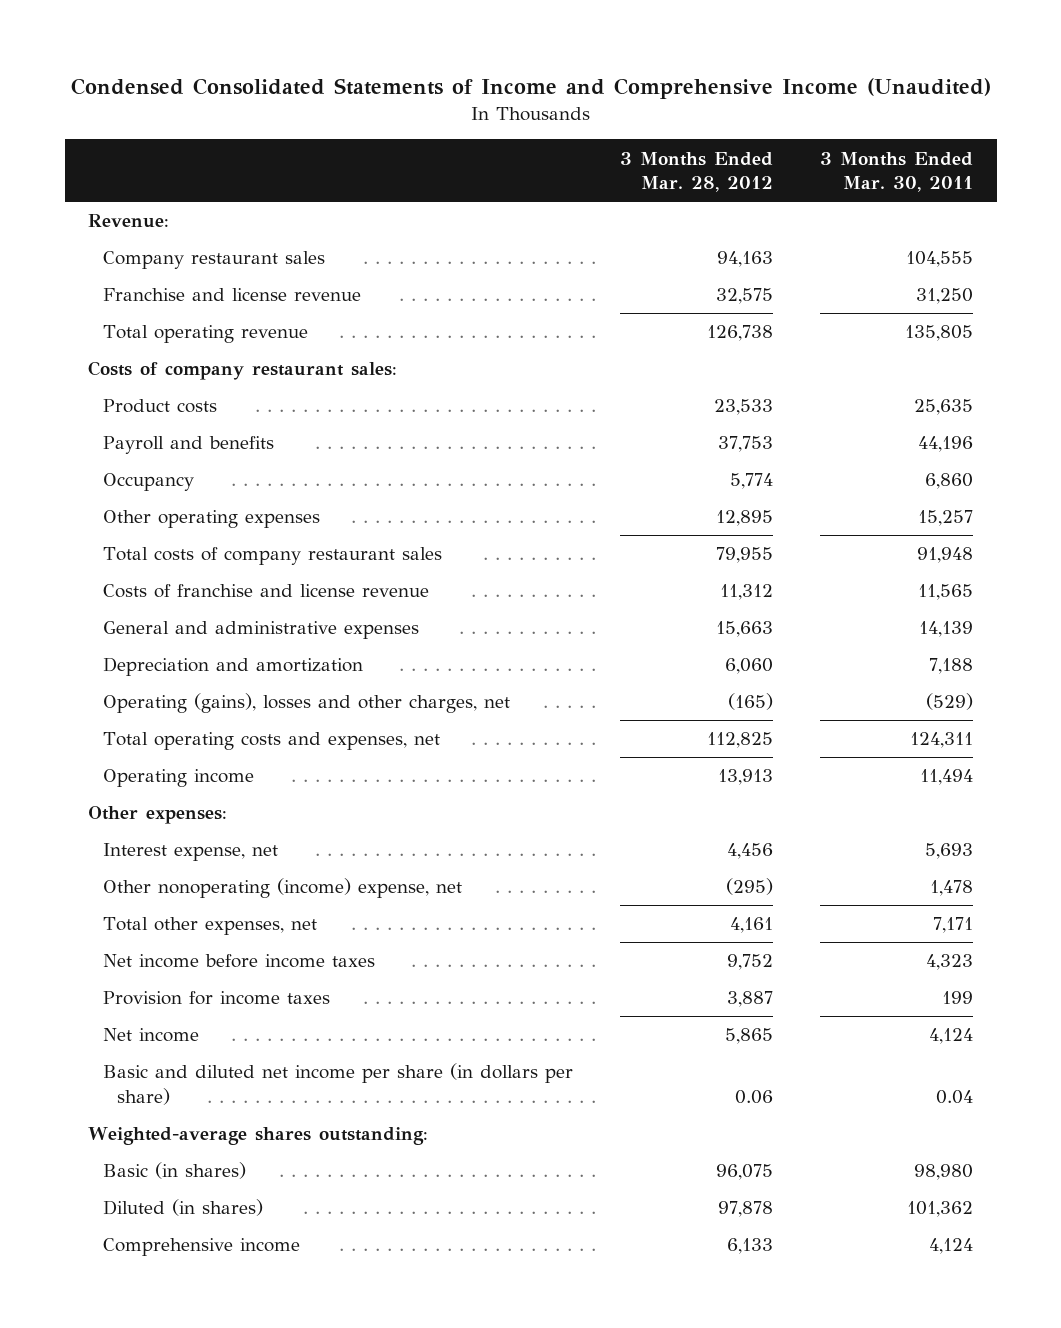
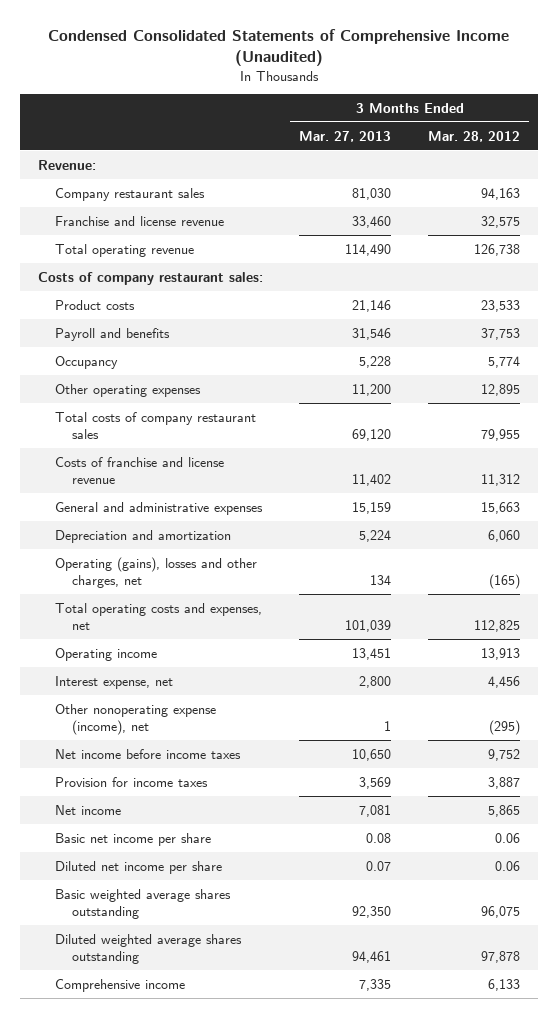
- Condensed Consolidated Statements of Income and Comprehensive Income (Unaudited)
+ Condensed Consolidated Statements of Comprehensive Income (Unaudited)
- | 3 Months Ended Mar. 28, 2012 | 3 Months Ended Mar. 30, 2011
+ | 3 Months Ended Mar. 27, 2013 | 3 Months Ended Mar. 28, 2012
- Other expenses:
- Other nonoperating (income) expense, net | (295) | 1,478
- Total other expenses, net | 4,161 | 7,171
+ Other nonoperating expense (income), net | 1 | (295)
- Basic and diluted net income per share (in dollars per share) | 0.06 | 0.04
- Weighted-average shares outstanding:
- Basic (in shares) | 96,075 | 98,980
- Diluted (in shares) | 97,878 | 101,362
+ Basic net income per share | 0.08 | 0.06
+ Diluted net income per share | 0.07 | 0.06
+ Basic weighted average shares outstanding | 92,350 | 96,075
+ Diluted weighted average shares outstanding | 94,461 | 97,878

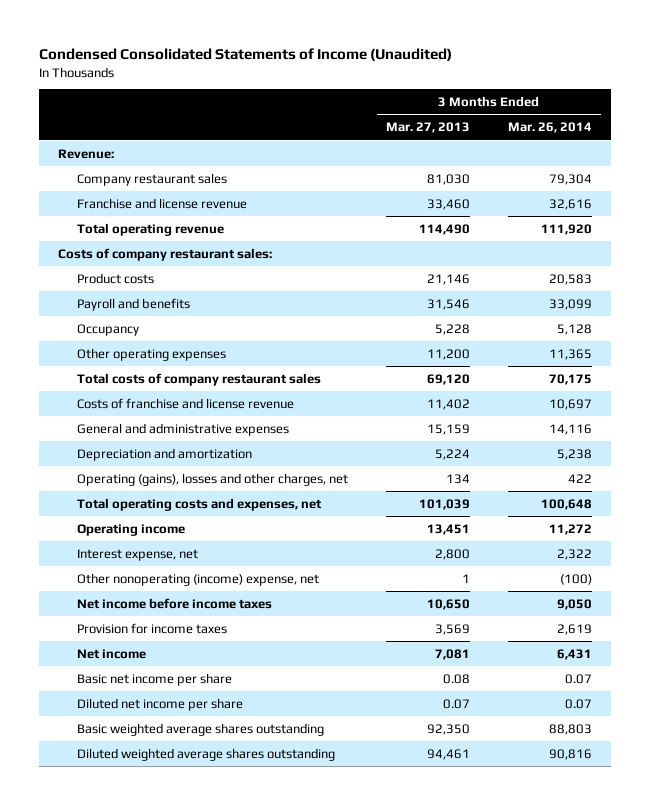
- Condensed Consolidated Statements of Comprehensive Income (Unaudited)
+ Condensed Consolidated Statements of Income (Unaudited)
- | 3 Months Ended Mar. 27, 2013 | 3 Months Ended Mar. 28, 2012
+ | 3 Months Ended Mar. 27, 2013 | 3 Months Ended Mar. 26, 2014
- Other nonoperating expense (income), net | 1 | (295)
+ Other nonoperating (income) expense, net | 1 | (100)
- Comprehensive income | 7,335 | 6,133

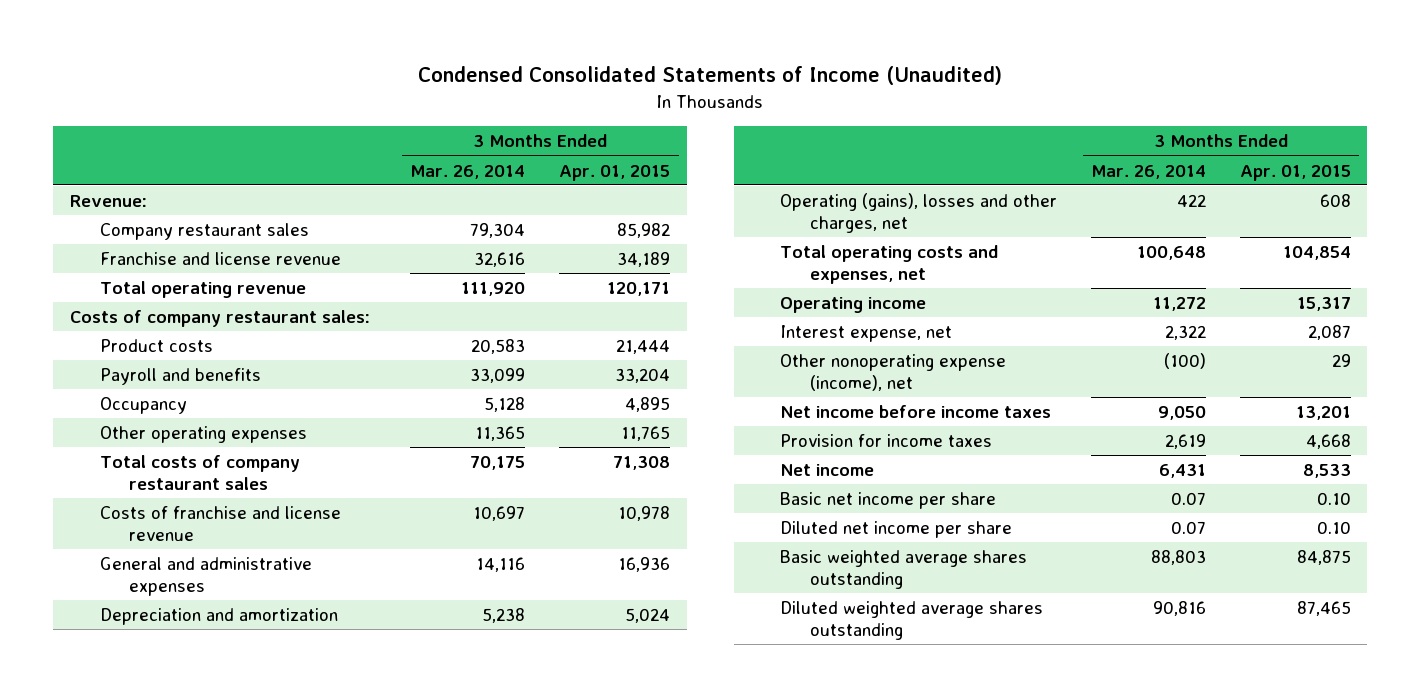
- | 3 Months Ended Mar. 27, 2013 | 3 Months Ended Mar. 26, 2014
+ | 3 Months Ended Mar. 26, 2014 | 3 Months Ended Apr. 01, 2015
- Other nonoperating (income) expense, net | 1 | (100)
+ Other nonoperating expense (income), net | (100) | 29

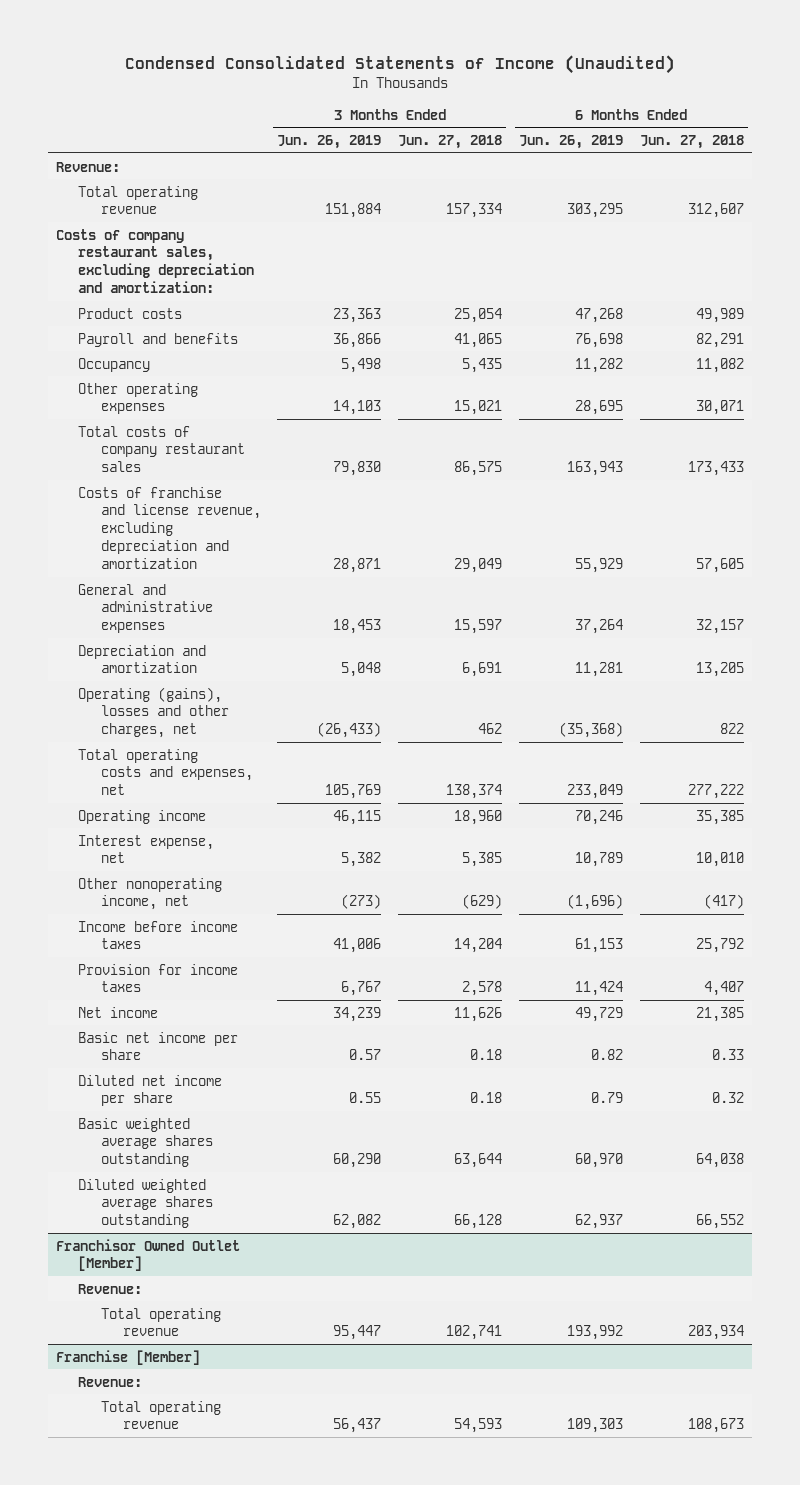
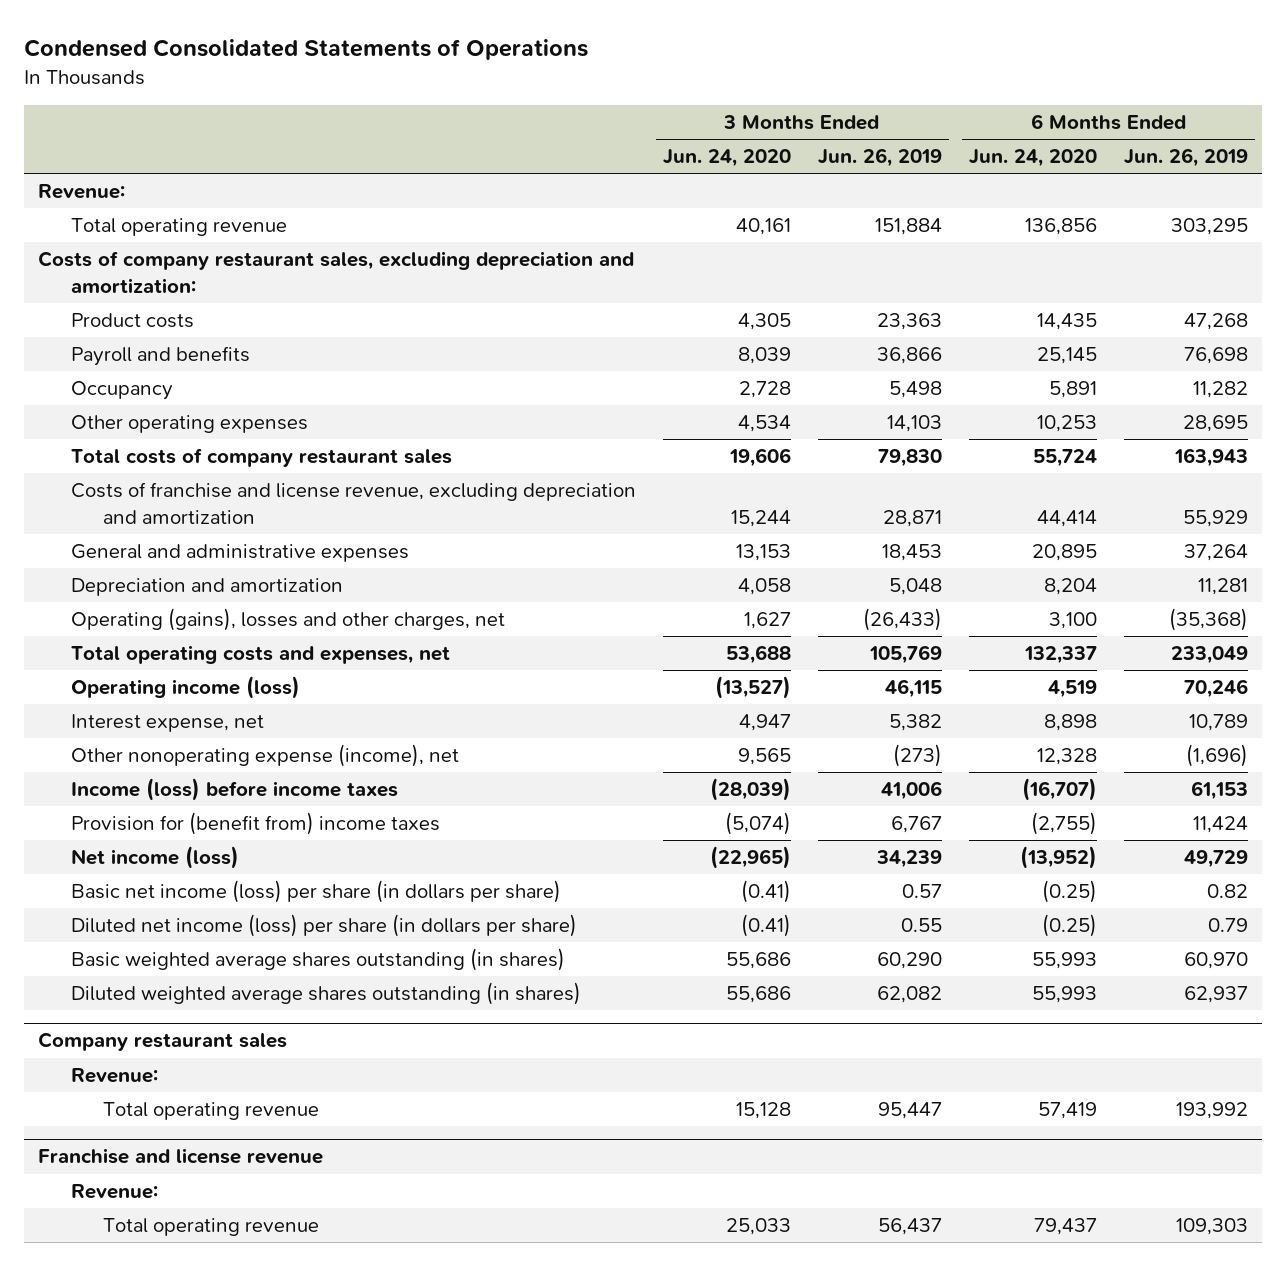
- Condensed Consolidated Statements of Income (Unaudited)
+ Condensed Consolidated Statements of Operations
- | 3 Months Ended Jun. 26, 2019 | 3 Months Ended Jun. 27, 2018 | 6 Months Ended Jun. 26, 2019 | 6 Months Ended Jun. 27, 2018
+ | 3 Months Ended Jun. 24, 2020 | 3 Months Ended Jun. 26, 2019 | 6 Months Ended Jun. 24, 2020 | 6 Months Ended Jun. 26, 2019
- Operating income | 46,115 | 18,960 | 70,246 | 35,385
+ Operating income (loss) | (13,527) | 46,115 | 4,519 | 70,246
- Other nonoperating income, net | (273) | (629) | (1,696) | (417)
- Income before income taxes | 41,006 | 14,204 | 61,153 | 25,792
- Provision for income taxes | 6,767 | 2,578 | 11,424 | 4,407
- Net income | 34,239 | 11,626 | 49,729 | 21,385
- Basic net income per share | 0.57 | 0.18 | 0.82 | 0.33
- Diluted net income per share | 0.55 | 0.18 | 0.79 | 0.32
- Basic weighted average shares outstanding | 60,290 | 63,644 | 60,970 | 64,038
- Diluted weighted average shares outstanding | 62,082 | 66,128 | 62,937 | 66,552
- Franchisor Owned Outlet [Member]
+ Other nonoperating expense (income), net | 9,565 | (273) | 12,328 | (1,696)
+ Income (loss) before income taxes | (28,039) | 41,006 | (16,707) | 61,153
+ Provision for (benefit from) income taxes | (5,074) | 6,767 | (2,755) | 11,424
+ Net income (loss) | (22,965) | 34,239 | (13,952) | 49,729
+ Basic net income (loss) per share (in dollars per share) | (0.41) | 0.57 | (0.25) | 0.82
+ Diluted net income (loss) per share (in dollars per share) | (0.41) | 0.55 | (0.25) | 0.79
+ Basic weighted average shares outstanding (in shares) | 55,686 | 60,290 | 55,993 | 60,970
+ Diluted weighted average shares outstanding (in shares) | 55,686 | 62,082 | 55,993 | 62,937
+ Company restaurant sales
- Franchise [Member]
+ Franchise and license revenue

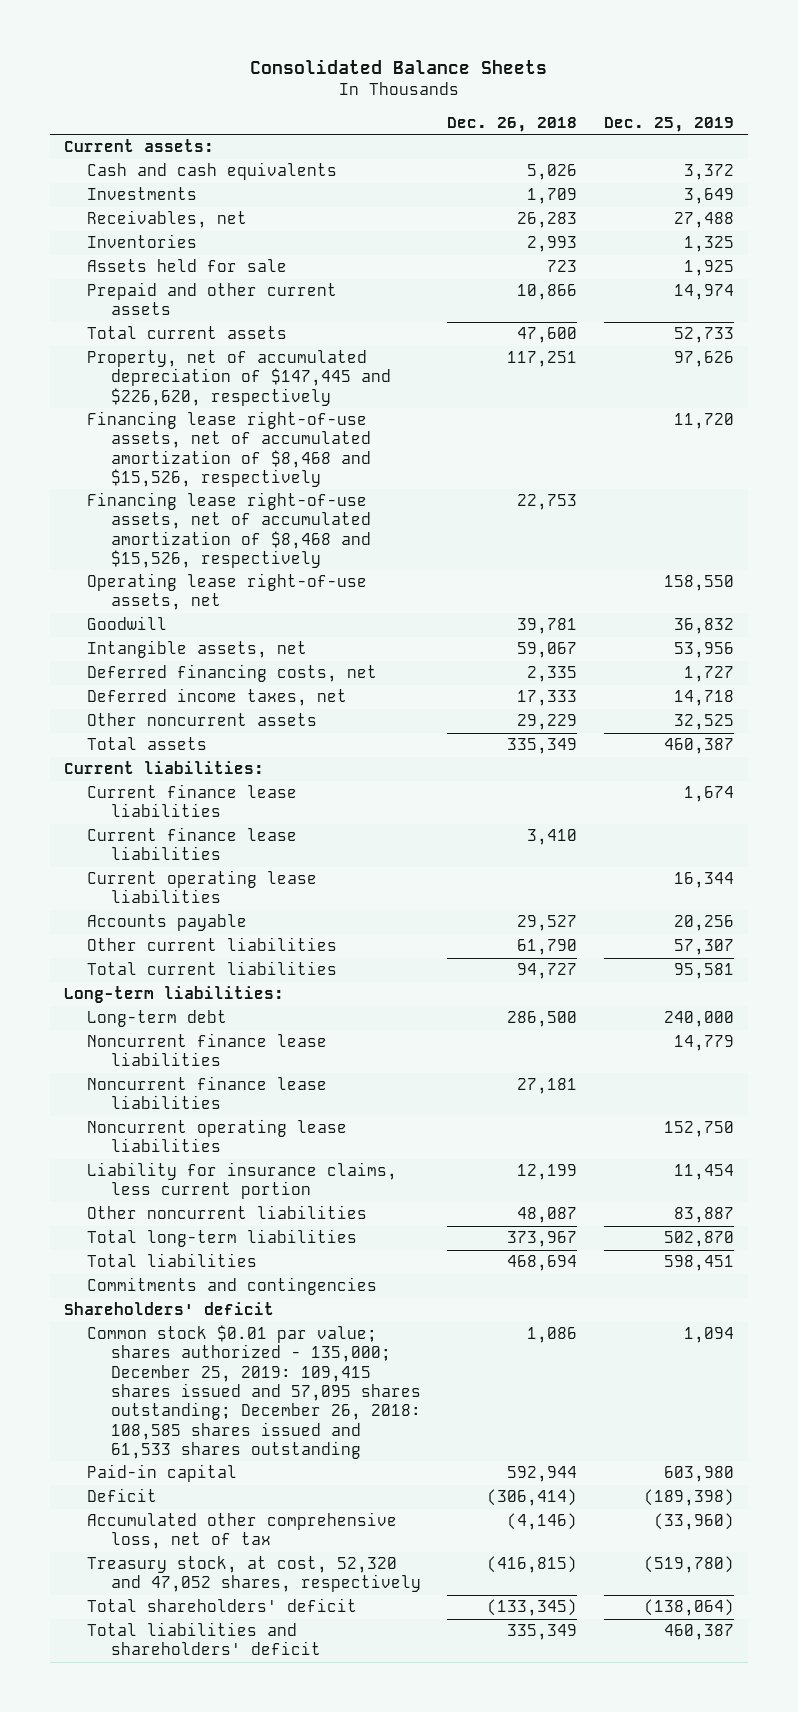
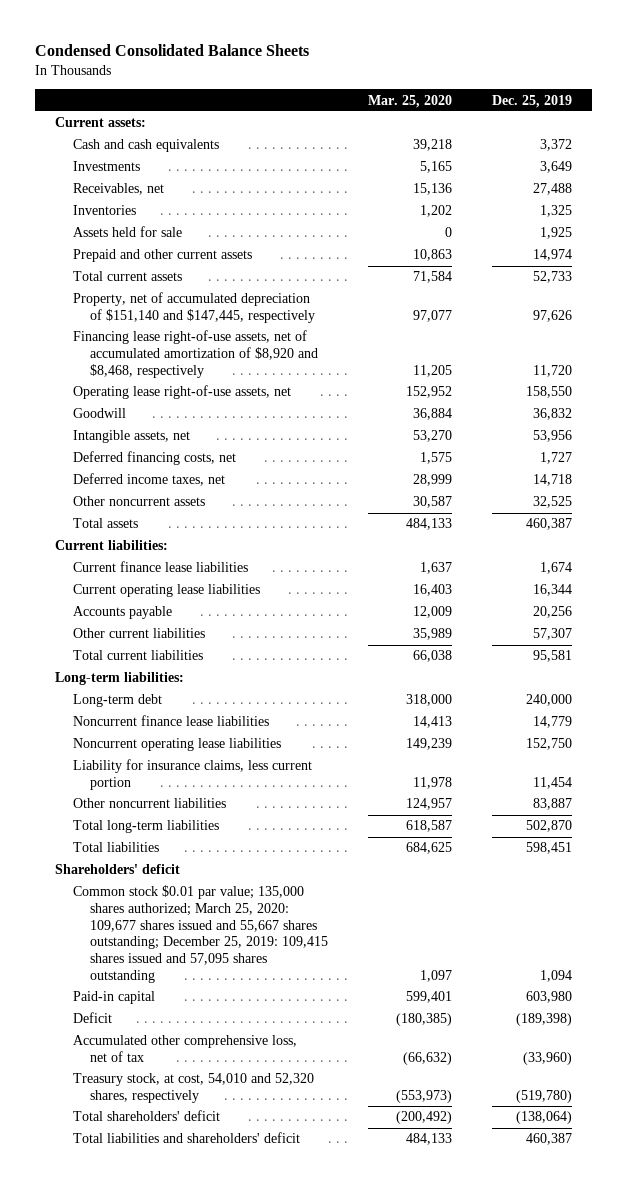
- Consolidated Balance Sheets
+ Condensed Consolidated Balance Sheets
- | Dec. 26, 2018 | Dec. 25, 2019
+ | Mar. 25, 2020 | Dec. 25, 2019
- Property, net of accumulated depreciation of $147,445 and $226,620, respectively | 117,251 | 97,626
- Financing lease right-of-use assets, net of accumulated amortization of $8,468 and $15,526, respectively | | 11,720
- Financing lease right-of-use assets, net of accumulated amortization of $8,468 and $15,526, respectively | 22,753 |
+ Property, net of accumulated depreciation of $151,140 and $147,445, respectively | 97,077 | 97,626
+ Financing lease right-of-use assets, net of accumulated amortization of $8,920 and $8,468, respectively | 11,205 | 11,720
- Current finance lease liabilities | 3,410 |
- Noncurrent finance lease liabilities | 27,181 |
- Commitments and contingencies
- Common stock $0.01 par value; shares authorized - 135,000; December 25, 2019: 109,415 shares issued and 57,095 shares outstanding; December 26, 2018: 108,585 shares issued and 61,533 shares outstanding | 1,086 | 1,094
+ Common stock $0.01 par value; 135,000 shares authorized; March 25, 2020: 109,677 shares issued and 55,667 shares outstanding; December 25, 2019: 109,415 shares issued and 57,095 shares outstanding | 1,097 | 1,094
- Treasury stock, at cost, 52,320 and 47,052 shares, respectively | (416,815) | (519,780)
+ Treasury stock, at cost, 54,010 and 52,320 shares, respectively | (553,973) | (519,780)

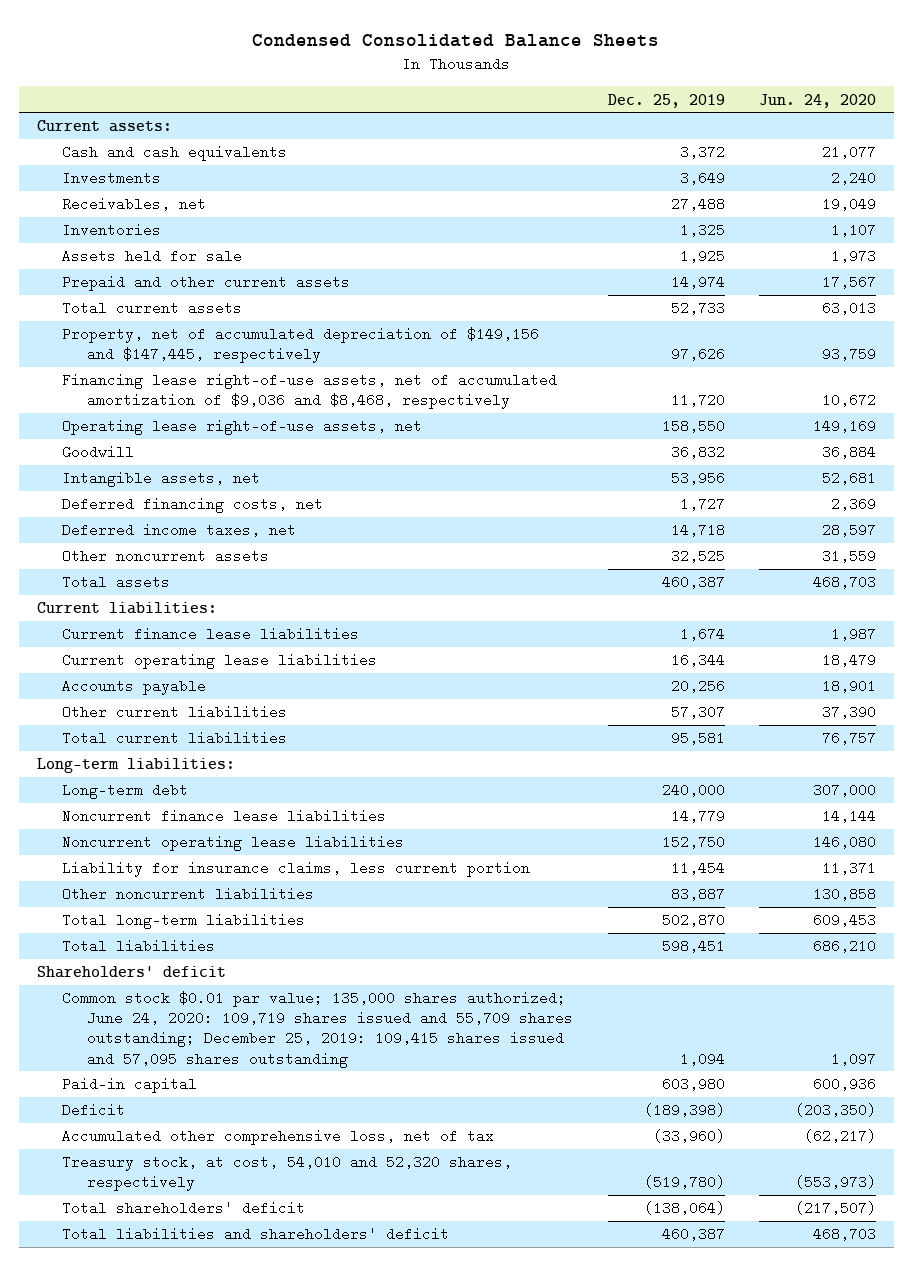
- | Mar. 25, 2020 | Dec. 25, 2019
+ | Dec. 25, 2019 | Jun. 24, 2020
- Property, net of accumulated depreciation of $151,140 and $147,445, respectively | 97,077 | 97,626
- Financing lease right-of-use assets, net of accumulated amortization of $8,920 and $8,468, respectively | 11,205 | 11,720
+ Property, net of accumulated depreciation of $149,156 and $147,445, respectively | 97,626 | 93,759
+ Financing lease right-of-use assets, net of accumulated amortization of $9,036 and $8,468, respectively | 11,720 | 10,672
- Common stock $0.01 par value; 135,000 shares authorized; March 25, 2020: 109,677 shares issued and 55,667 shares outstanding; December 25, 2019: 109,415 shares issued and 57,095 shares outstanding | 1,097 | 1,094
+ Common stock $0.01 par value; 135,000 shares authorized; June 24, 2020: 109,719 shares issued and 55,709 shares outstanding; December 25, 2019: 109,415 shares issued and 57,095 shares outstanding | 1,094 | 1,097

